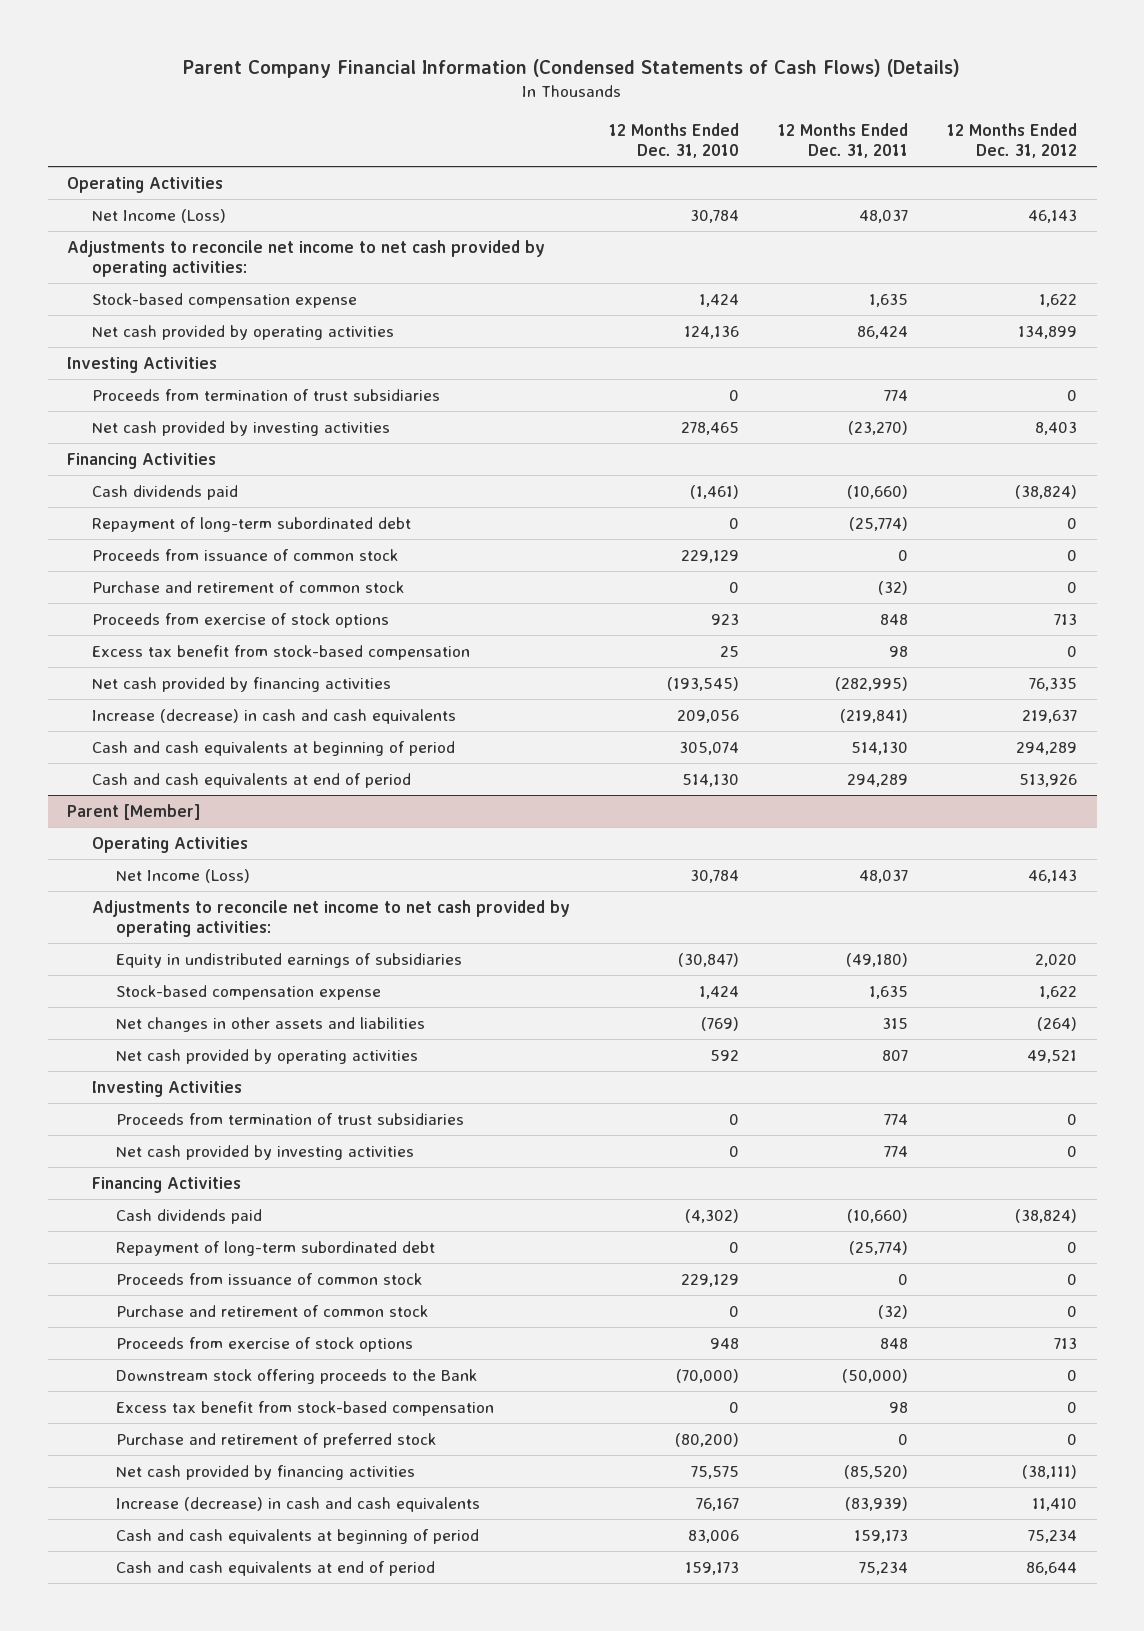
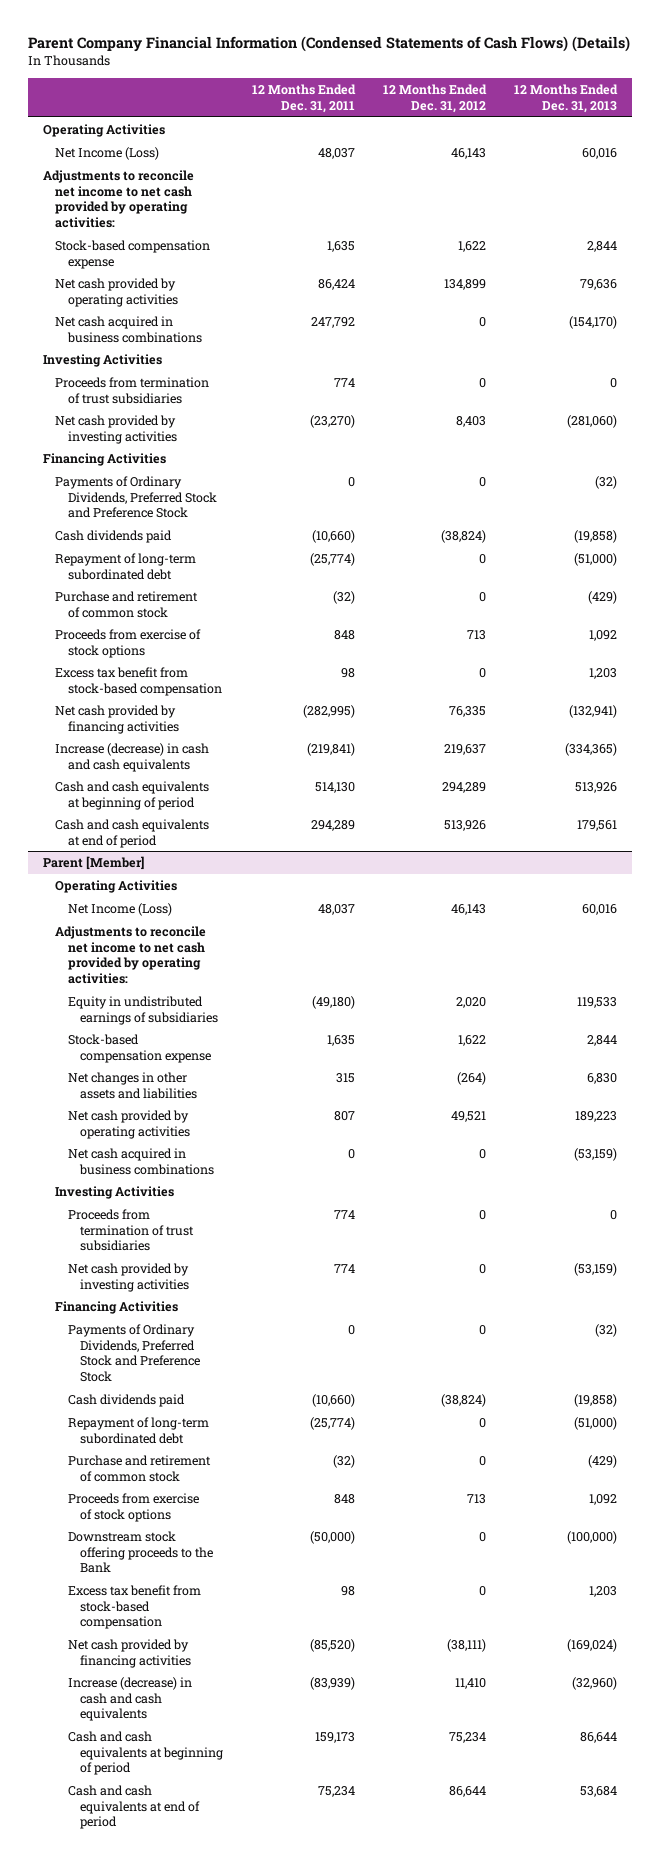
- | 12 Months Ended Dec. 31, 2010 | 12 Months Ended Dec. 31, 2011 | 12 Months Ended Dec. 31, 2012
+ | 12 Months Ended Dec. 31, 2011 | 12 Months Ended Dec. 31, 2012 | 12 Months Ended Dec. 31, 2013
+ Net cash acquired in business combinations | 247,792 | 0 | (154,170)
+ Payments of Ordinary Dividends, Preferred Stock and Preference Stock | 0 | 0 | (32)
- Proceeds from issuance of common stock | 229,129 | 0 | 0
@ Parent [Member]
+ Net cash acquired in business combinations | 0 | 0 | (53,159)
+ Payments of Ordinary Dividends, Preferred Stock and Preference Stock | 0 | 0 | (32)
- Proceeds from issuance of common stock | 229,129 | 0 | 0
- Purchase and retirement of preferred stock | (80,200) | 0 | 0

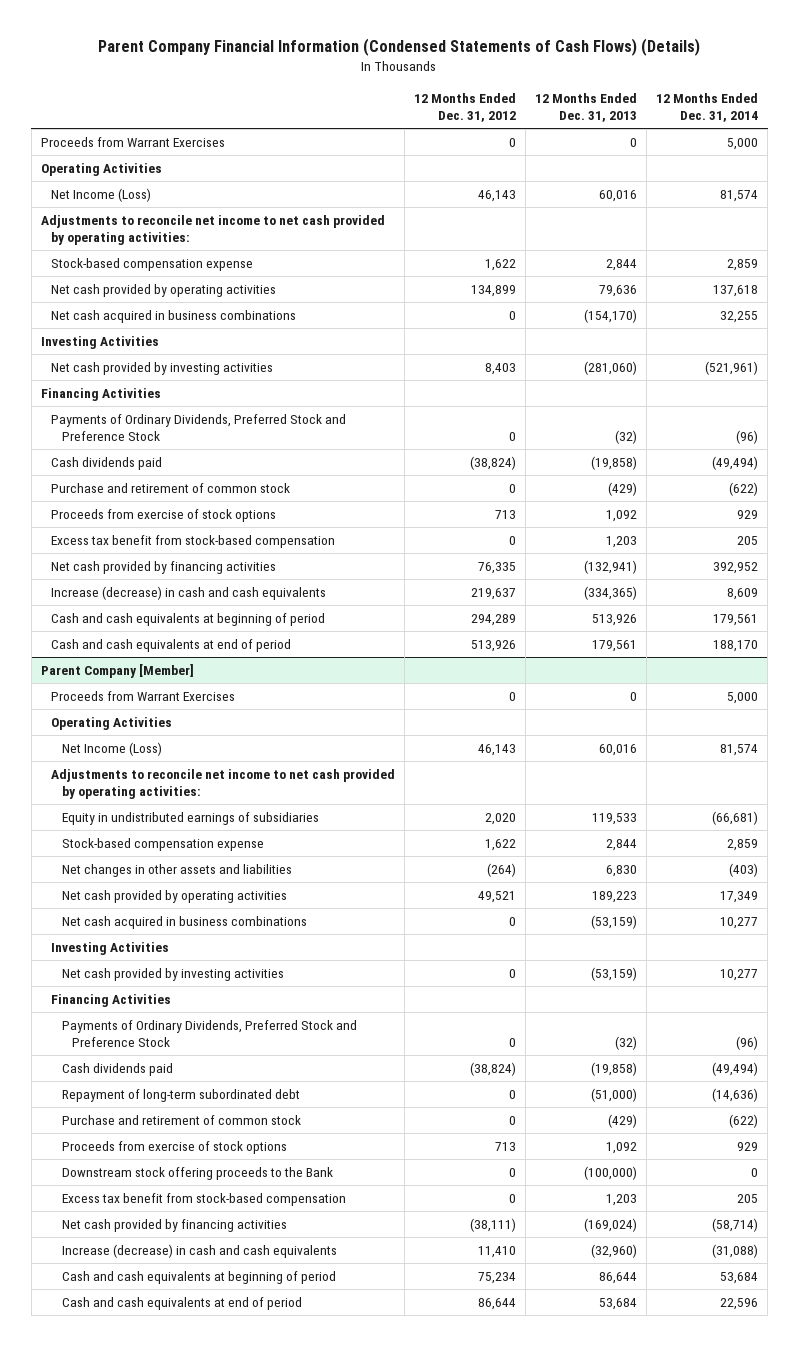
- | 12 Months Ended Dec. 31, 2011 | 12 Months Ended Dec. 31, 2012 | 12 Months Ended Dec. 31, 2013
+ | 12 Months Ended Dec. 31, 2012 | 12 Months Ended Dec. 31, 2013 | 12 Months Ended Dec. 31, 2014
+ Proceeds from Warrant Exercises | 0 | 0 | 5,000
- Proceeds from termination of trust subsidiaries | 774 | 0 | 0
- Repayment of long-term subordinated debt | (25,774) | 0 | (51,000)
- Parent [Member]
+ Parent Company [Member]
+ Proceeds from Warrant Exercises | 0 | 0 | 5,000
- Proceeds from termination of trust subsidiaries | 774 | 0 | 0

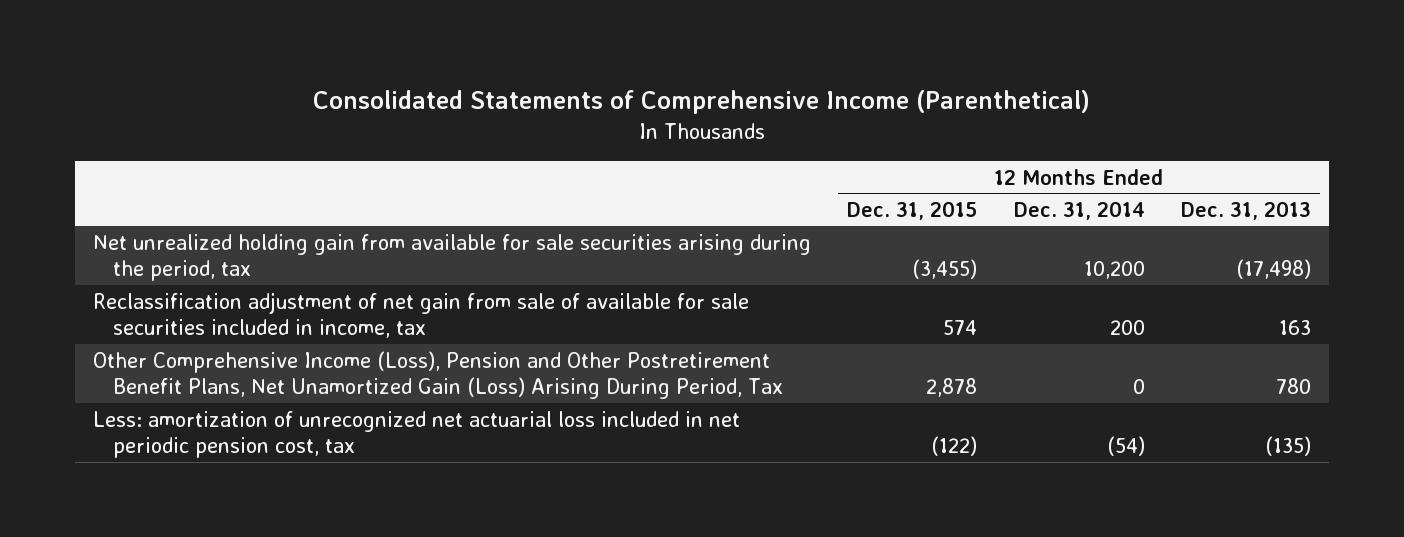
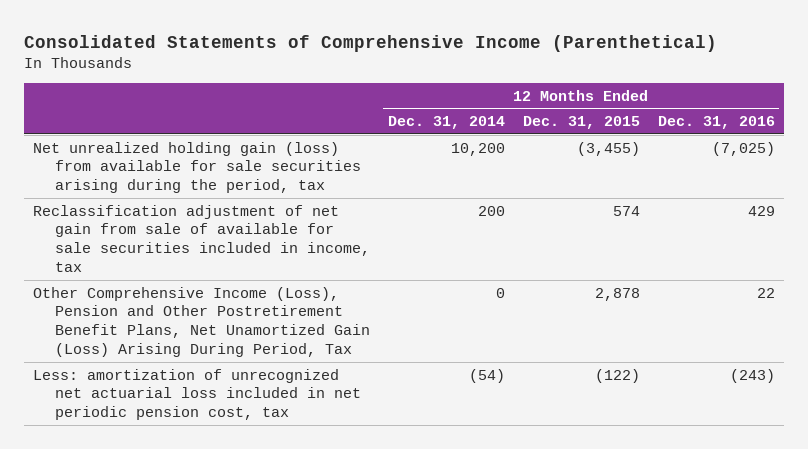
- | 12 Months Ended Dec. 31, 2015 | 12 Months Ended Dec. 31, 2014 | 12 Months Ended Dec. 31, 2013
+ | 12 Months Ended Dec. 31, 2014 | 12 Months Ended Dec. 31, 2015 | 12 Months Ended Dec. 31, 2016
- Net unrealized holding gain from available for sale securities arising during the period, tax | (3,455) | 10,200 | (17,498)
+ Net unrealized holding gain (loss) from available for sale securities arising during the period, tax | 10,200 | (3,455) | (7,025)

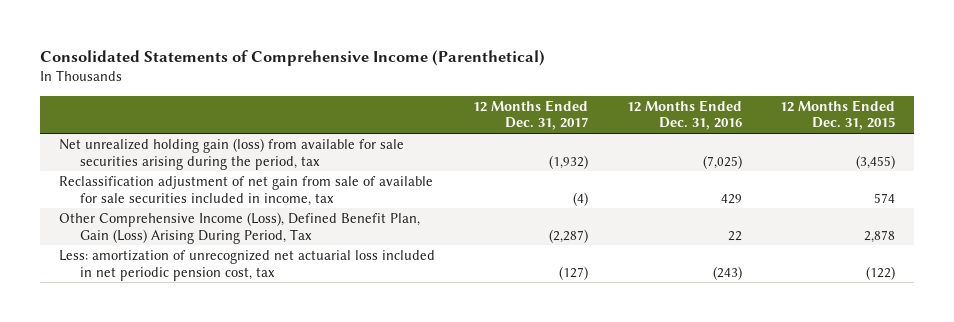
- | 12 Months Ended Dec. 31, 2014 | 12 Months Ended Dec. 31, 2015 | 12 Months Ended Dec. 31, 2016
+ | 12 Months Ended Dec. 31, 2017 | 12 Months Ended Dec. 31, 2016 | 12 Months Ended Dec. 31, 2015
- Other Comprehensive Income (Loss), Pension and Other Postretirement Benefit Plans, Net Unamortized Gain (Loss) Arising During Period, Tax | 0 | 2,878 | 22
+ Other Comprehensive Income (Loss), Defined Benefit Plan, Gain (Loss) Arising During Period, Tax | (2,287) | 22 | 2,878

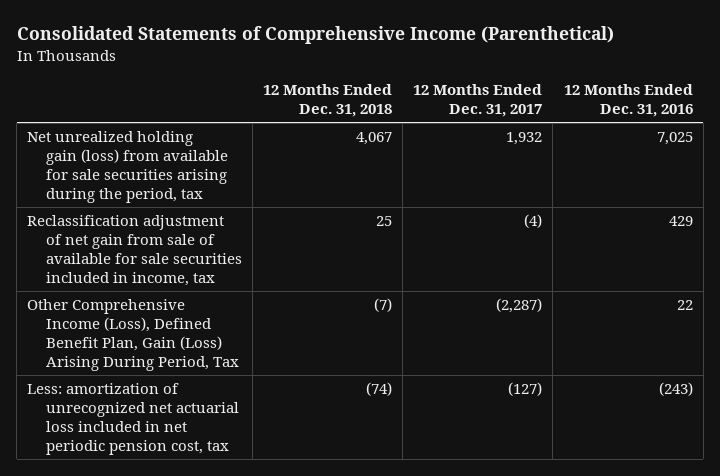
- | 12 Months Ended Dec. 31, 2017 | 12 Months Ended Dec. 31, 2016 | 12 Months Ended Dec. 31, 2015
+ | 12 Months Ended Dec. 31, 2018 | 12 Months Ended Dec. 31, 2017 | 12 Months Ended Dec. 31, 2016
- Net unrealized holding gain (loss) from available for sale securities arising during the period, tax | (1,932) | (7,025) | (3,455)
+ Net unrealized holding gain (loss) from available for sale securities arising during the period, tax | 4,067 | 1,932 | 7,025

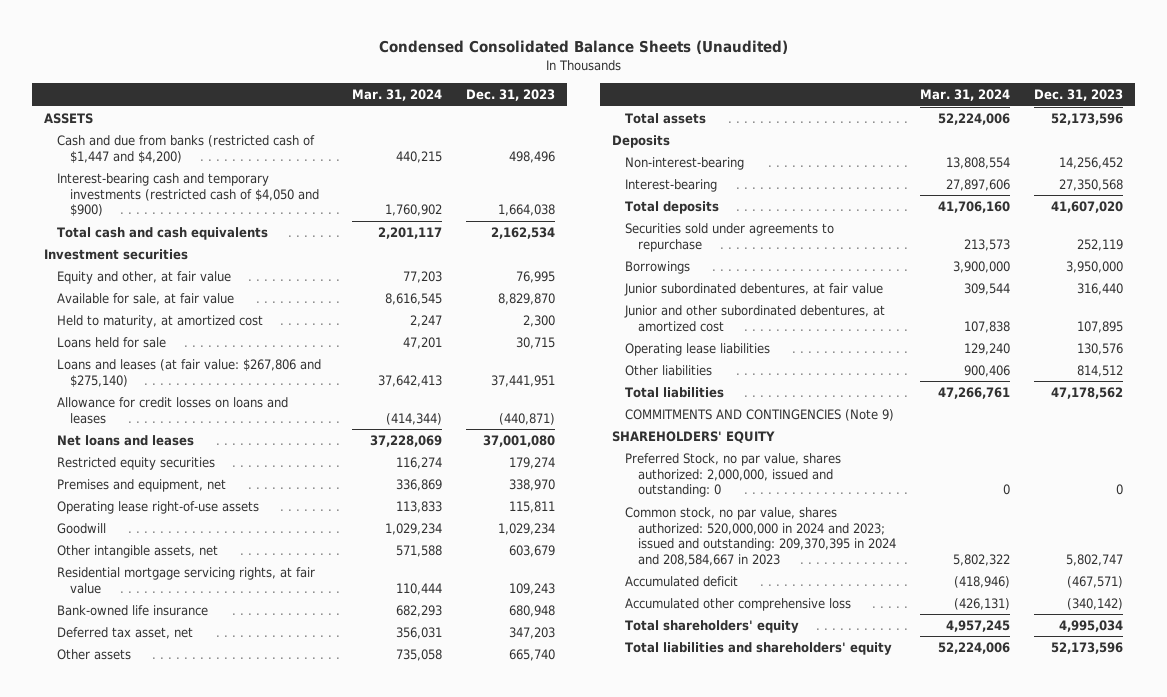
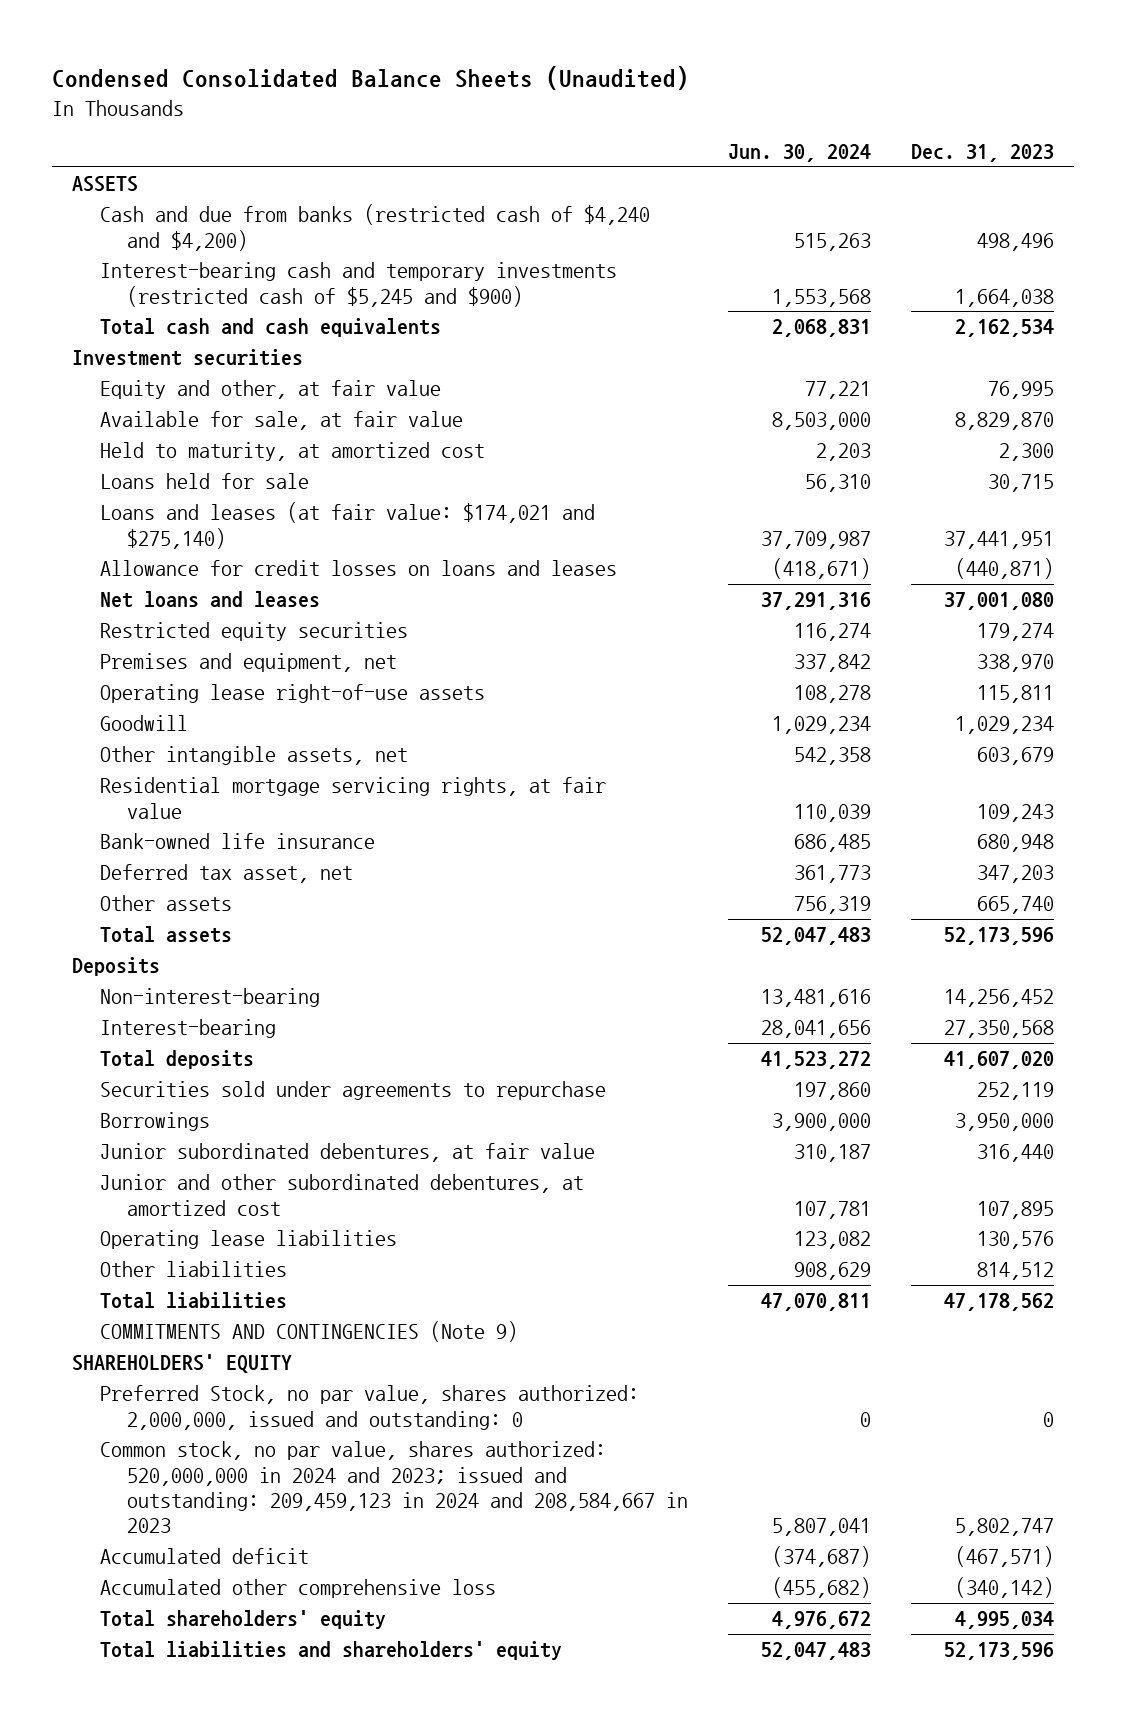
- | Mar. 31, 2024 | Dec. 31, 2023
+ | Jun. 30, 2024 | Dec. 31, 2023
- Cash and due from banks (restricted cash of $1,447 and $4,200) | 440,215 | 498,496
- Interest-bearing cash and temporary investments (restricted cash of $4,050 and $900) | 1,760,902 | 1,664,038
+ Cash and due from banks (restricted cash of $4,240 and $4,200) | 515,263 | 498,496
+ Interest-bearing cash and temporary investments (restricted cash of $5,245 and $900) | 1,553,568 | 1,664,038
- Loans and leases (at fair value: $267,806 and $275,140) | 37,642,413 | 37,441,951
+ Loans and leases (at fair value: $174,021 and $275,140) | 37,709,987 | 37,441,951
- Common stock, no par value, shares authorized: 520,000,000 in 2024 and 2023; issued and outstanding: 209,370,395 in 2024 and 208,584,667 in 2023 | 5,802,322 | 5,802,747
+ Common stock, no par value, shares authorized: 520,000,000 in 2024 and 2023; issued and outstanding: 209,459,123 in 2024 and 208,584,667 in 2023 | 5,807,041 | 5,802,747

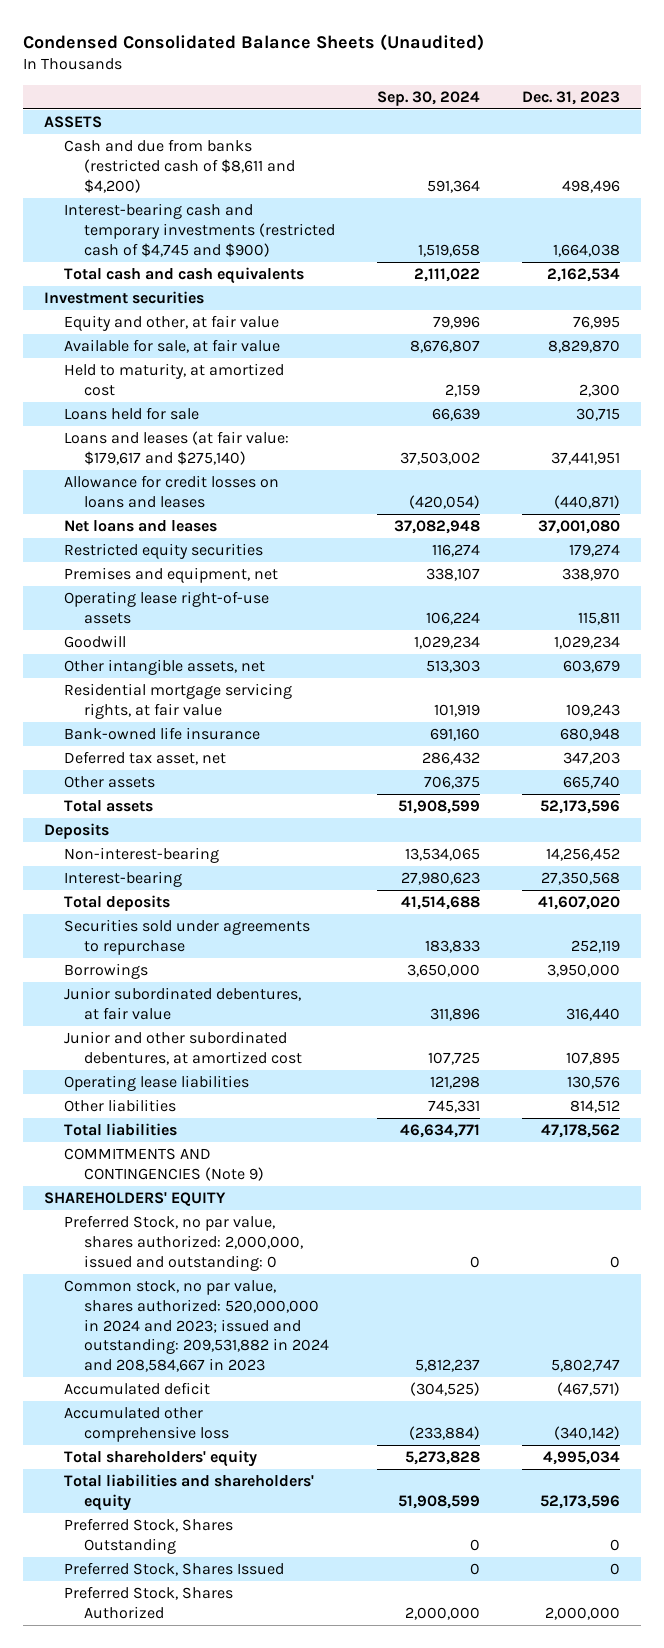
- | Jun. 30, 2024 | Dec. 31, 2023
+ | Sep. 30, 2024 | Dec. 31, 2023
- Cash and due from banks (restricted cash of $4,240 and $4,200) | 515,263 | 498,496
- Interest-bearing cash and temporary investments (restricted cash of $5,245 and $900) | 1,553,568 | 1,664,038
+ Cash and due from banks (restricted cash of $8,611 and $4,200) | 591,364 | 498,496
+ Interest-bearing cash and temporary investments (restricted cash of $4,745 and $900) | 1,519,658 | 1,664,038
- Loans and leases (at fair value: $174,021 and $275,140) | 37,709,987 | 37,441,951
+ Loans and leases (at fair value: $179,617 and $275,140) | 37,503,002 | 37,441,951
- Common stock, no par value, shares authorized: 520,000,000 in 2024 and 2023; issued and outstanding: 209,459,123 in 2024 and 208,584,667 in 2023 | 5,807,041 | 5,802,747
+ Common stock, no par value, shares authorized: 520,000,000 in 2024 and 2023; issued and outstanding: 209,531,882 in 2024 and 208,584,667 in 2023 | 5,812,237 | 5,802,747
+ Preferred Stock, Shares Outstanding | 0 | 0
+ Preferred Stock, Shares Issued | 0 | 0
+ Preferred Stock, Shares Authorized | 2,000,000 | 2,000,000

